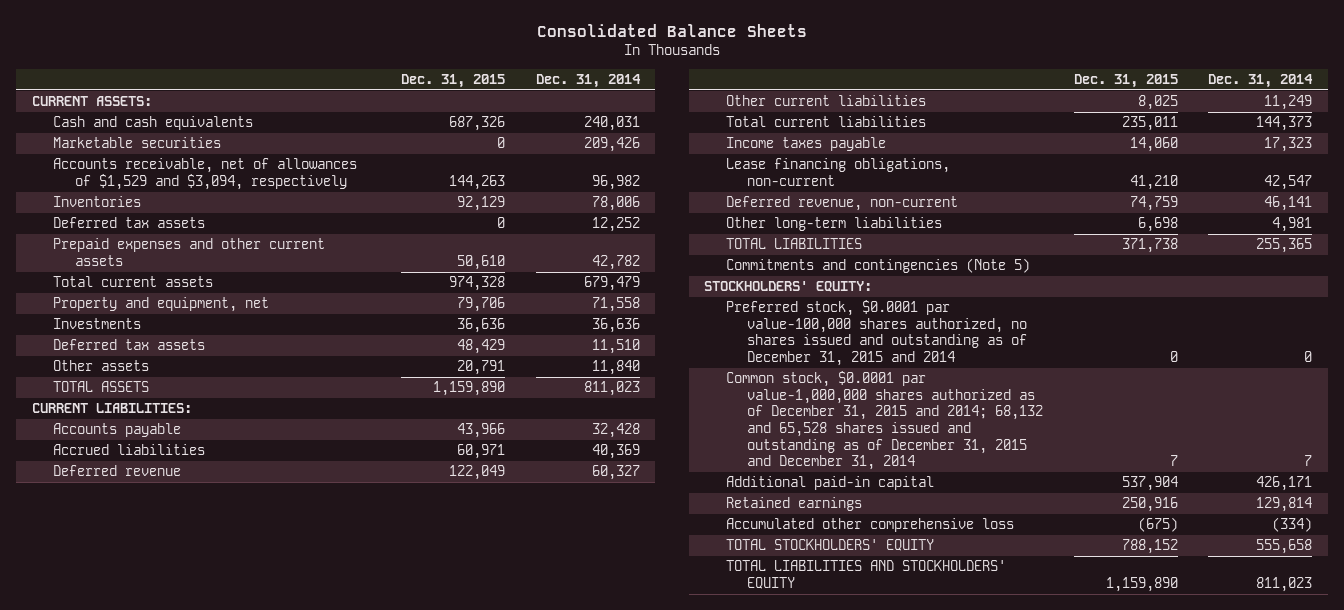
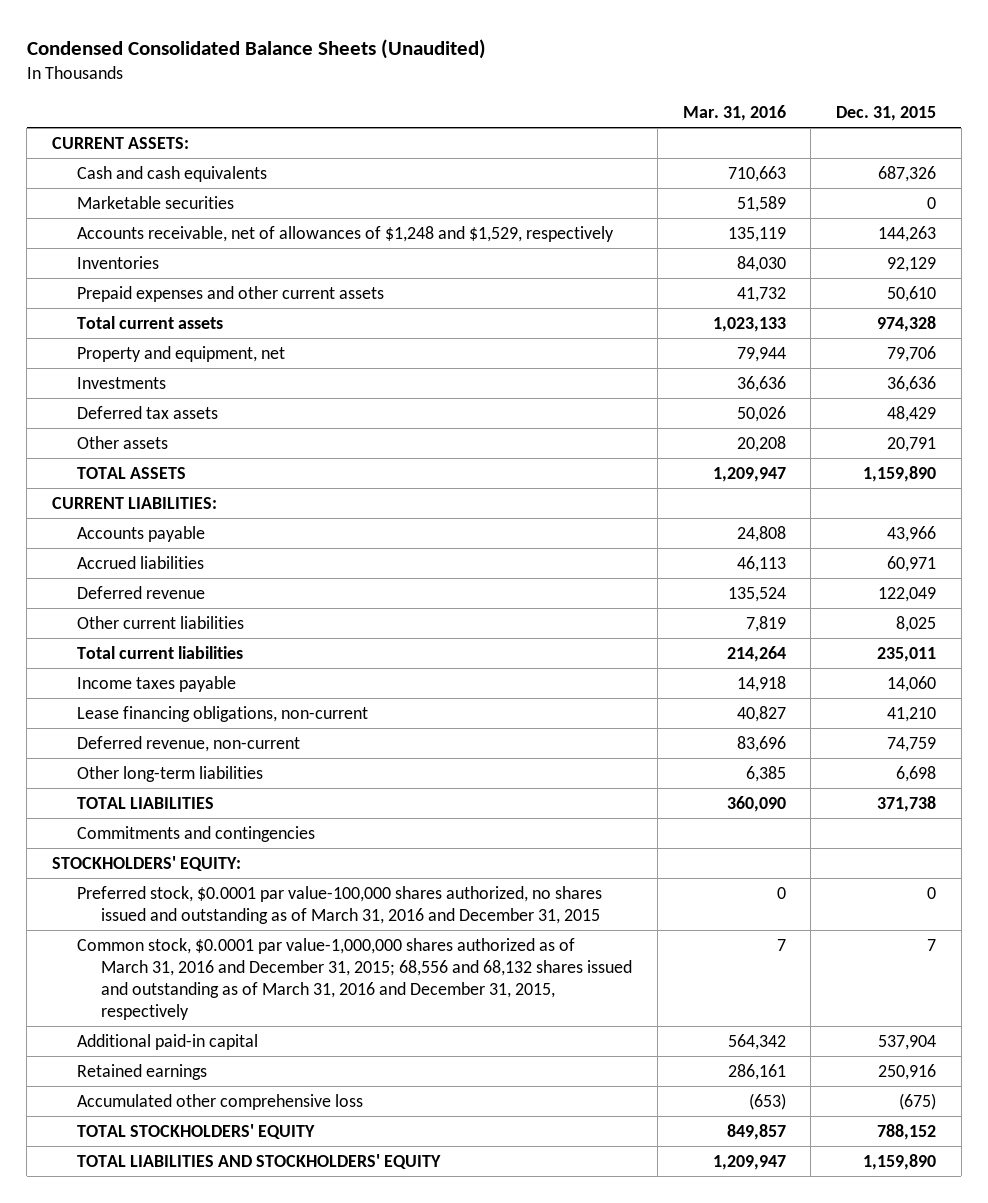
- Consolidated Balance Sheets
+ Condensed Consolidated Balance Sheets (Unaudited)
- | Dec. 31, 2015 | Dec. 31, 2014
+ | Mar. 31, 2016 | Dec. 31, 2015
- Accounts receivable, net of allowances of $1,529 and $3,094, respectively | 144,263 | 96,982
+ Accounts receivable, net of allowances of $1,248 and $1,529, respectively | 135,119 | 144,263
- Deferred tax assets | 0 | 12,252
- Commitments and contingencies (Note 5)
+ Commitments and contingencies
- Preferred stock, $0.0001 par value-100,000 shares authorized, no shares issued and outstanding as of December 31, 2015 and 2014 | 0 | 0
- Common stock, $0.0001 par value-1,000,000 shares authorized as of December 31, 2015 and 2014; 68,132 and 65,528 shares issued and outstanding as of December 31, 2015 and December 31, 2014 | 7 | 7
+ Preferred stock, $0.0001 par value-100,000 shares authorized, no shares issued and outstanding as of March 31, 2016 and December 31, 2015 | 0 | 0
+ Common stock, $0.0001 par value-1,000,000 shares authorized as of March 31, 2016 and December 31, 2015; 68,556 and 68,132 shares issued and outstanding as of March 31, 2016 and December 31, 2015, respectively | 7 | 7

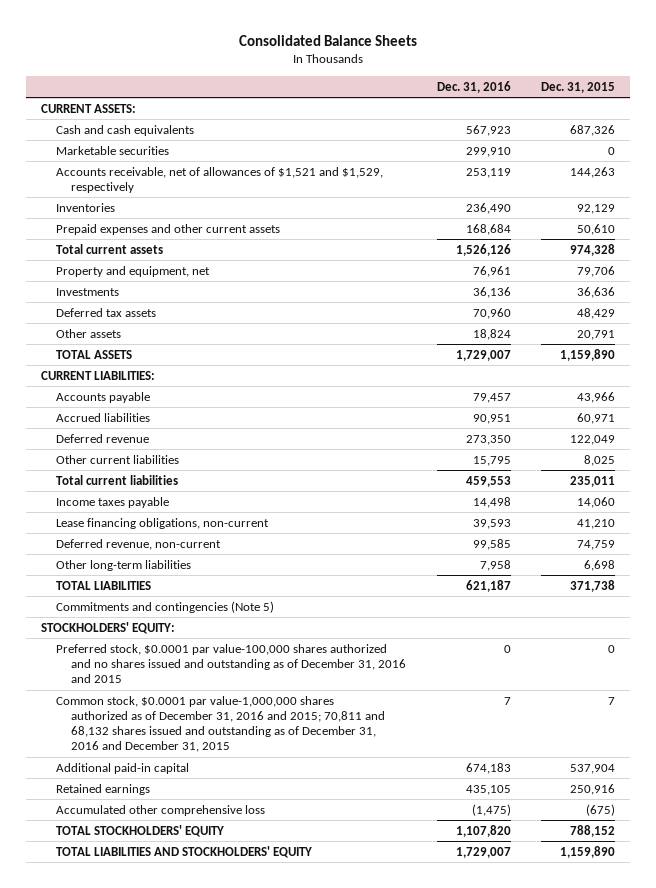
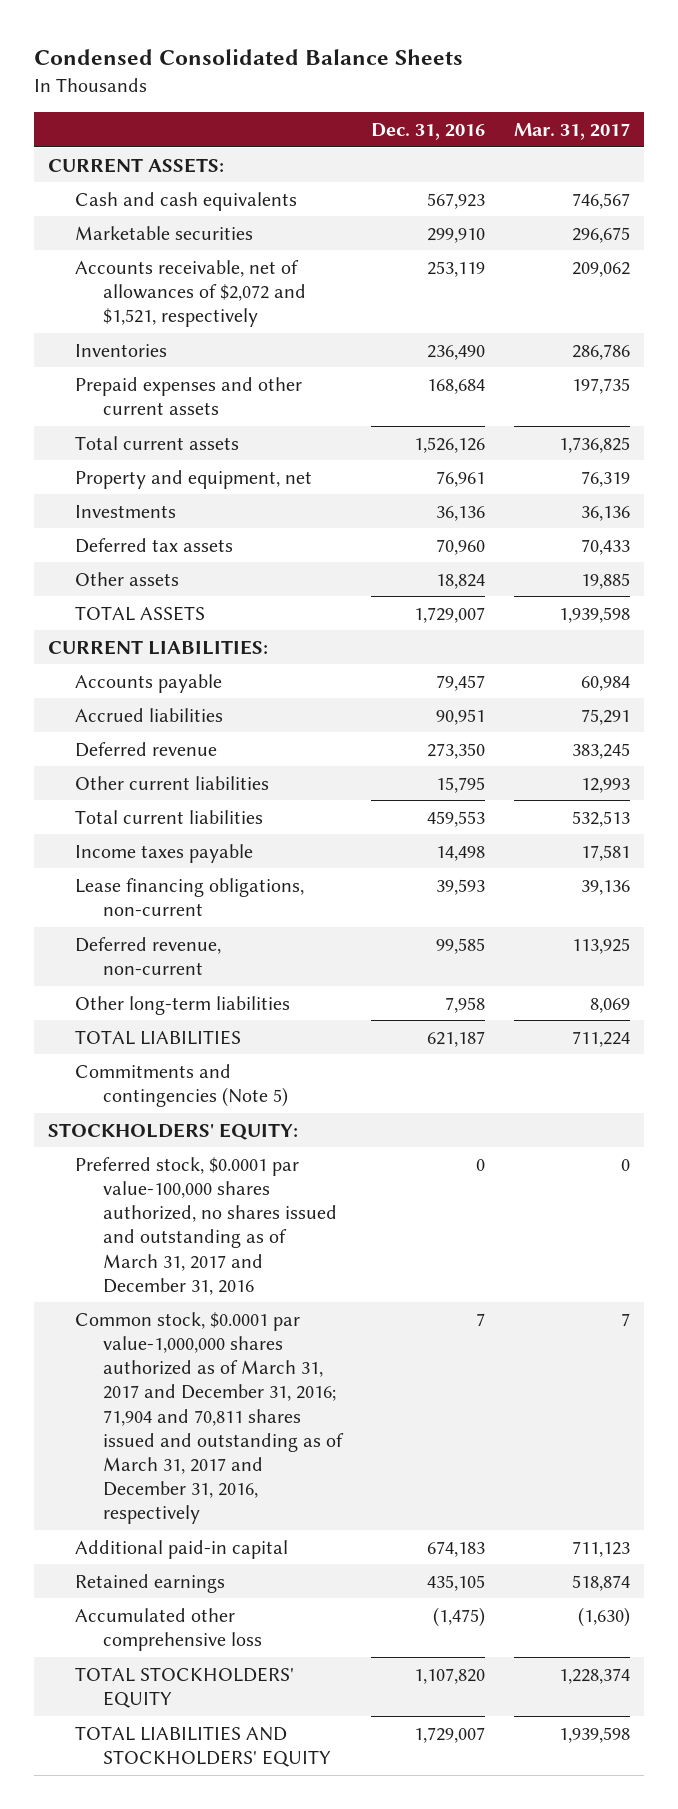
- Consolidated Balance Sheets
+ Condensed Consolidated Balance Sheets
- | Dec. 31, 2016 | Dec. 31, 2015
+ | Dec. 31, 2016 | Mar. 31, 2017
- Accounts receivable, net of allowances of $1,521 and $1,529, respectively | 253,119 | 144,263
+ Accounts receivable, net of allowances of $2,072 and $1,521, respectively | 253,119 | 209,062
- Preferred stock, $0.0001 par value-100,000 shares authorized and no shares issued and outstanding as of December 31, 2016 and 2015 | 0 | 0
- Common stock, $0.0001 par value-1,000,000 shares authorized as of December 31, 2016 and 2015; 70,811 and 68,132 shares issued and outstanding as of December 31, 2016 and December 31, 2015 | 7 | 7
+ Preferred stock, $0.0001 par value-100,000 shares authorized, no shares issued and outstanding as of March 31, 2017 and December 31, 2016 | 0 | 0
+ Common stock, $0.0001 par value-1,000,000 shares authorized as of March 31, 2017 and December 31, 2016; 71,904 and 70,811 shares issued and outstanding as of March 31, 2017 and December 31, 2016, respectively | 7 | 7

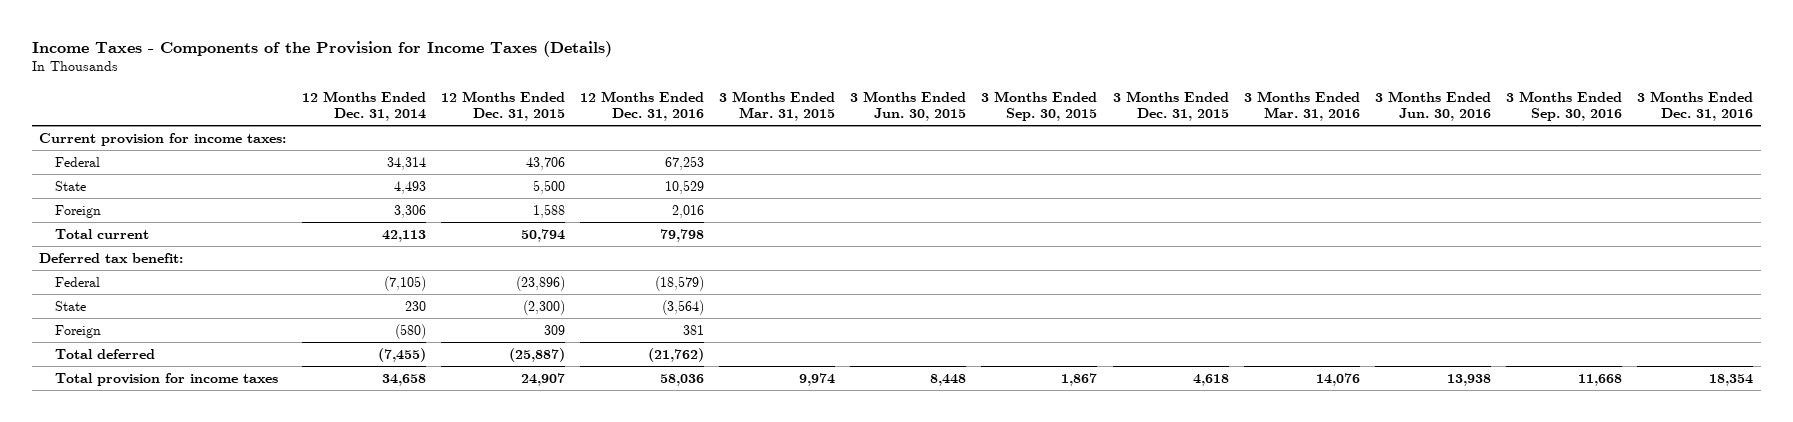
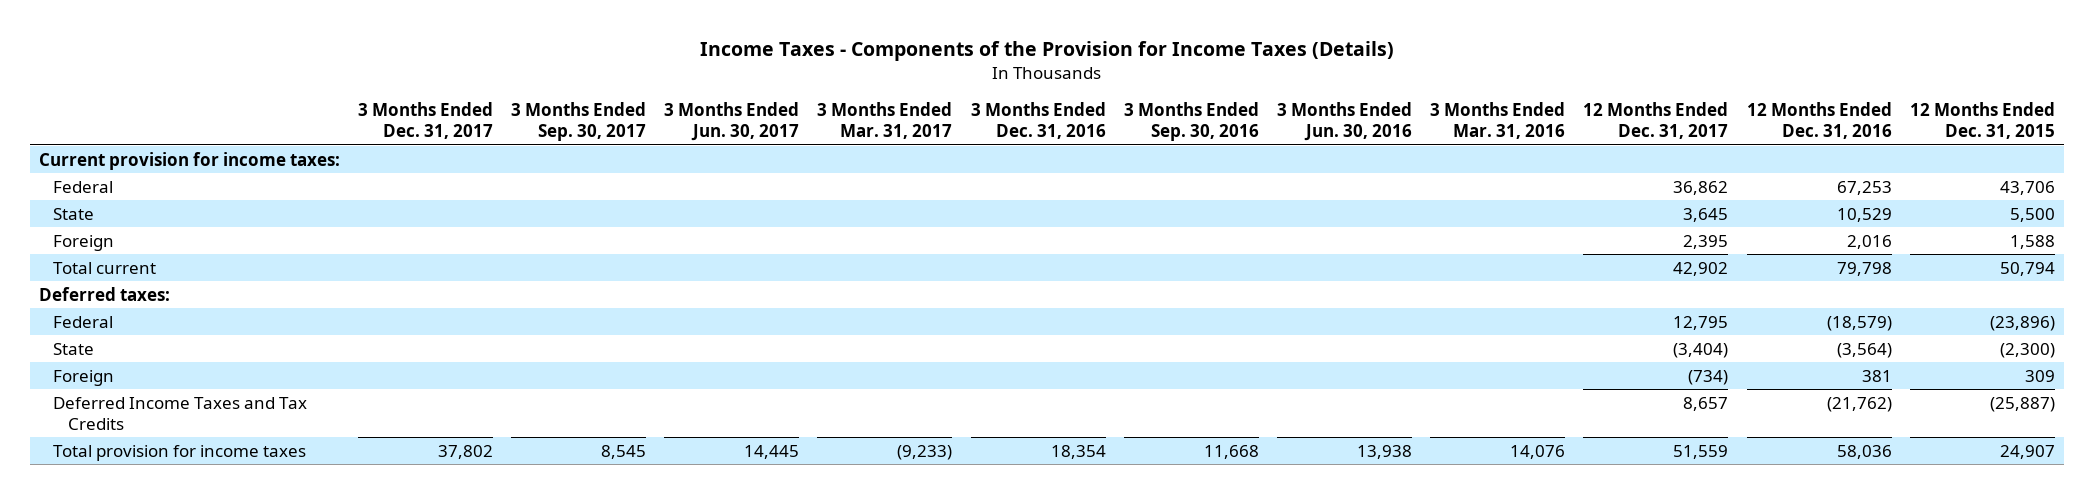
- | 12 Months Ended Dec. 31, 2014 | 12 Months Ended Dec. 31, 2015 | 12 Months Ended Dec. 31, 2016 | 3 Months Ended Mar. 31, 2015 | 3 Months Ended Jun. 30, 2015 | 3 Months Ended Sep. 30, 2015 | 3 Months Ended Dec. 31, 2015 | 3 Months Ended Mar. 31, 2016 | 3 Months Ended Jun. 30, 2016 | 3 Months Ended Sep. 30, 2016 | 3 Months Ended Dec. 31, 2016
+ | 3 Months Ended Dec. 31, 2017 | 3 Months Ended Sep. 30, 2017 | 3 Months Ended Jun. 30, 2017 | 3 Months Ended Mar. 31, 2017 | 3 Months Ended Dec. 31, 2016 | 3 Months Ended Sep. 30, 2016 | 3 Months Ended Jun. 30, 2016 | 3 Months Ended Mar. 31, 2016 | 12 Months Ended Dec. 31, 2017 | 12 Months Ended Dec. 31, 2016 | 12 Months Ended Dec. 31, 2015
- Deferred tax benefit:
+ Deferred taxes:
- Total deferred | (7,455) | (25,887) | (21,762) | | | | | | | |
+ Deferred Income Taxes and Tax Credits | | | | | | | | | 8,657 | (21,762) | (25,887)

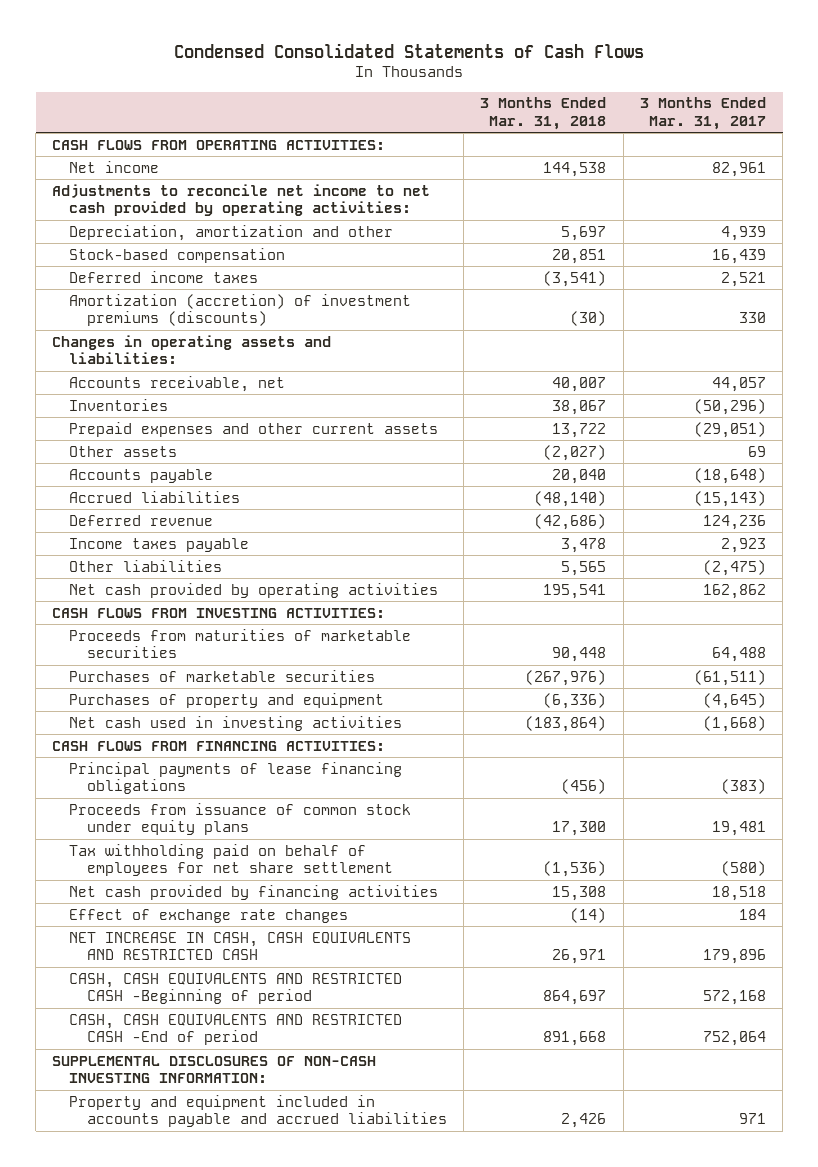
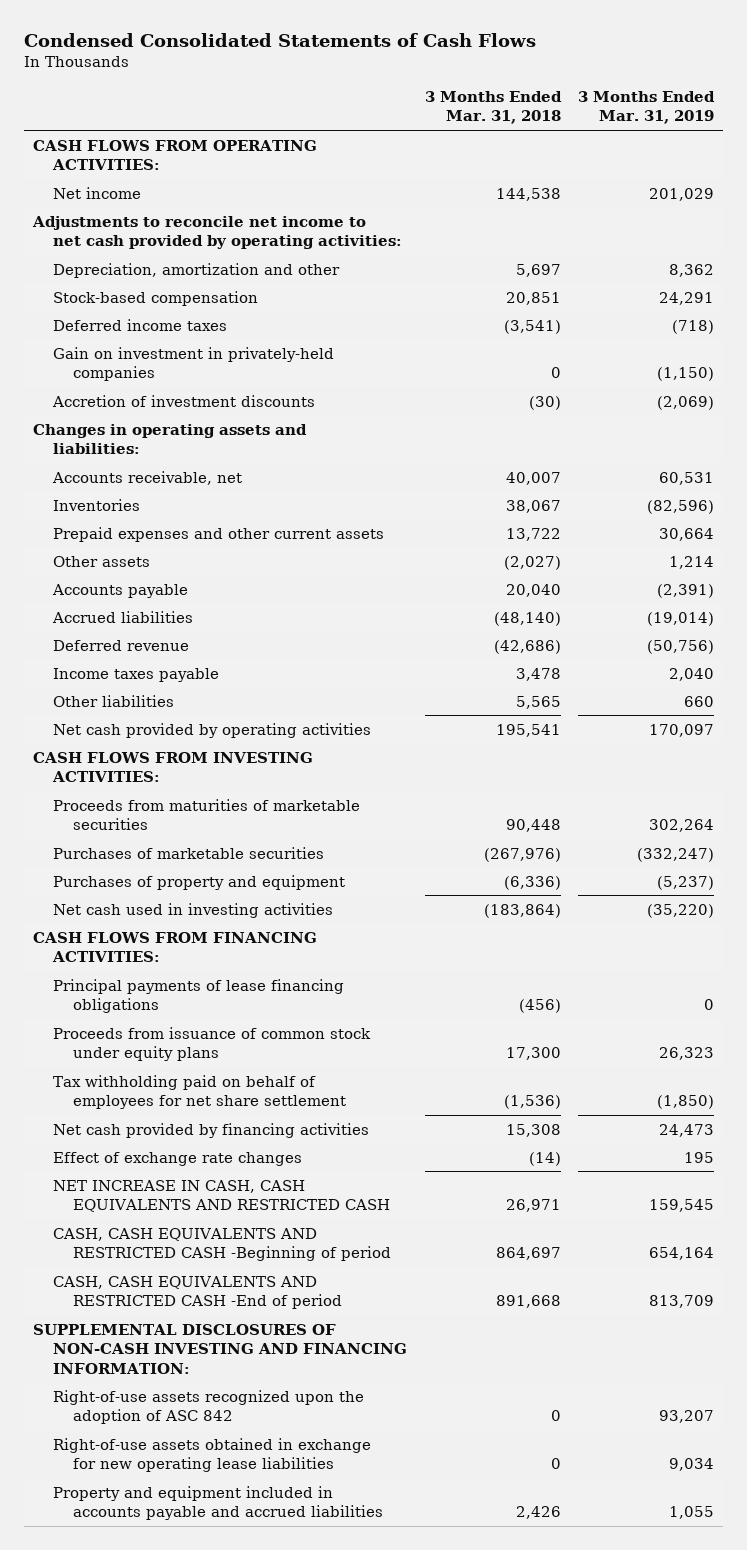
- | 3 Months Ended Mar. 31, 2018 | 3 Months Ended Mar. 31, 2017
+ | 3 Months Ended Mar. 31, 2018 | 3 Months Ended Mar. 31, 2019
- Amortization (accretion) of investment premiums (discounts) | (30) | 330
+ Gain on investment in privately-held companies | 0 | (1,150)
+ Accretion of investment discounts | (30) | (2,069)
- SUPPLEMENTAL DISCLOSURES OF NON-CASH INVESTING INFORMATION:
+ SUPPLEMENTAL DISCLOSURES OF NON-CASH INVESTING AND FINANCING INFORMATION:
+ Right-of-use assets recognized upon the adoption of ASC 842 | 0 | 93,207
+ Right-of-use assets obtained in exchange for new operating lease liabilities | 0 | 9,034

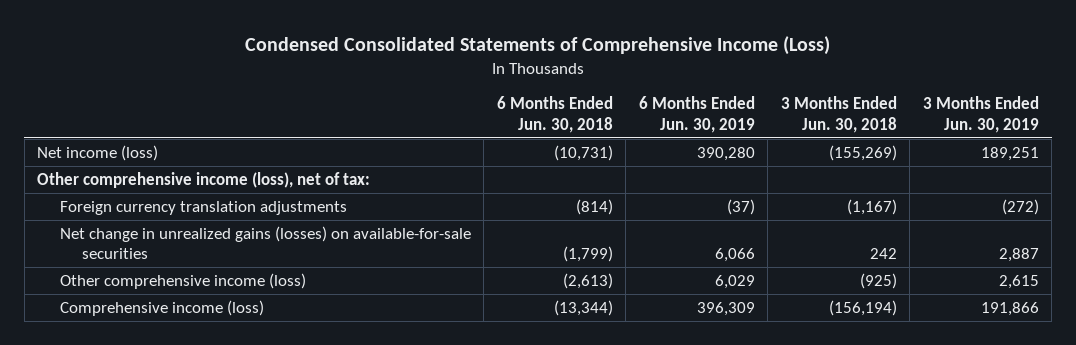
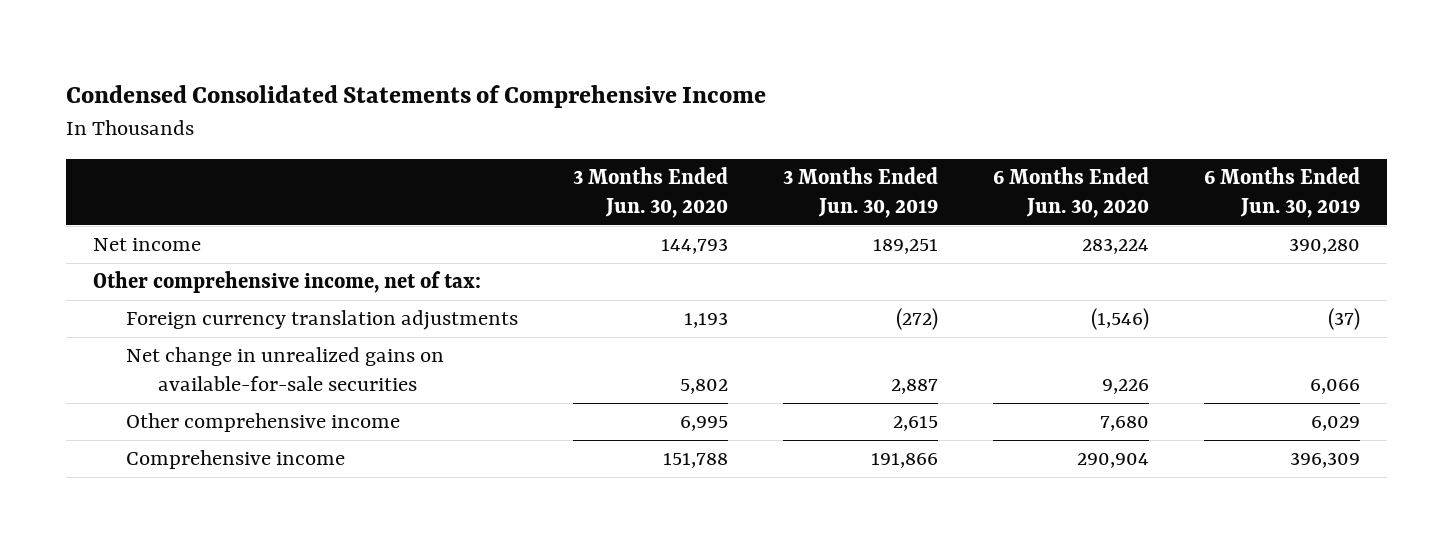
- Condensed Consolidated Statements of Comprehensive Income (Loss)
+ Condensed Consolidated Statements of Comprehensive Income
- | 6 Months Ended Jun. 30, 2018 | 6 Months Ended Jun. 30, 2019 | 3 Months Ended Jun. 30, 2018 | 3 Months Ended Jun. 30, 2019
+ | 3 Months Ended Jun. 30, 2020 | 3 Months Ended Jun. 30, 2019 | 6 Months Ended Jun. 30, 2020 | 6 Months Ended Jun. 30, 2019
- Net income (loss) | (10,731) | 390,280 | (155,269) | 189,251
- Other comprehensive income (loss), net of tax:
+ Net income | 144,793 | 189,251 | 283,224 | 390,280
+ Other comprehensive income, net of tax:
- Net change in unrealized gains (losses) on available-for-sale securities | (1,799) | 6,066 | 242 | 2,887
- Other comprehensive income (loss) | (2,613) | 6,029 | (925) | 2,615
- Comprehensive income (loss) | (13,344) | 396,309 | (156,194) | 191,866
+ Net change in unrealized gains on available-for-sale securities | 5,802 | 2,887 | 9,226 | 6,066
+ Other comprehensive income | 6,995 | 2,615 | 7,680 | 6,029
+ Comprehensive income | 151,788 | 191,866 | 290,904 | 396,309

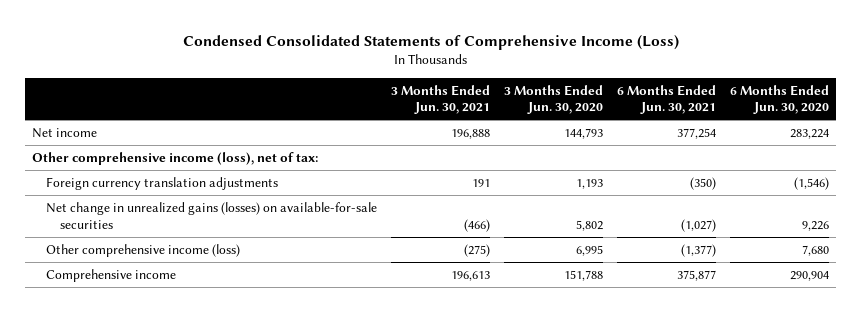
- Condensed Consolidated Statements of Comprehensive Income
+ Condensed Consolidated Statements of Comprehensive Income (Loss)
- | 3 Months Ended Jun. 30, 2020 | 3 Months Ended Jun. 30, 2019 | 6 Months Ended Jun. 30, 2020 | 6 Months Ended Jun. 30, 2019
+ | 3 Months Ended Jun. 30, 2021 | 3 Months Ended Jun. 30, 2020 | 6 Months Ended Jun. 30, 2021 | 6 Months Ended Jun. 30, 2020
- Other comprehensive income, net of tax:
+ Other comprehensive income (loss), net of tax:
- Net change in unrealized gains on available-for-sale securities | 5,802 | 2,887 | 9,226 | 6,066
- Other comprehensive income | 6,995 | 2,615 | 7,680 | 6,029
+ Net change in unrealized gains (losses) on available-for-sale securities | (466) | 5,802 | (1,027) | 9,226
+ Other comprehensive income (loss) | (275) | 6,995 | (1,377) | 7,680

